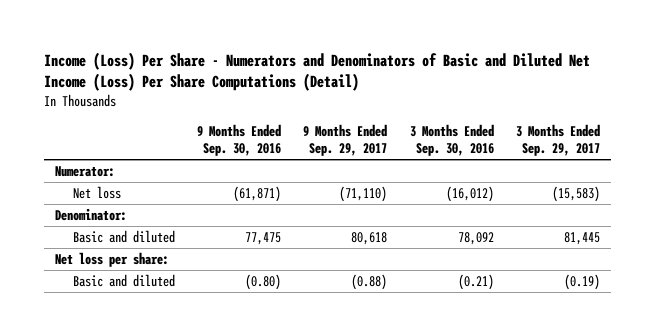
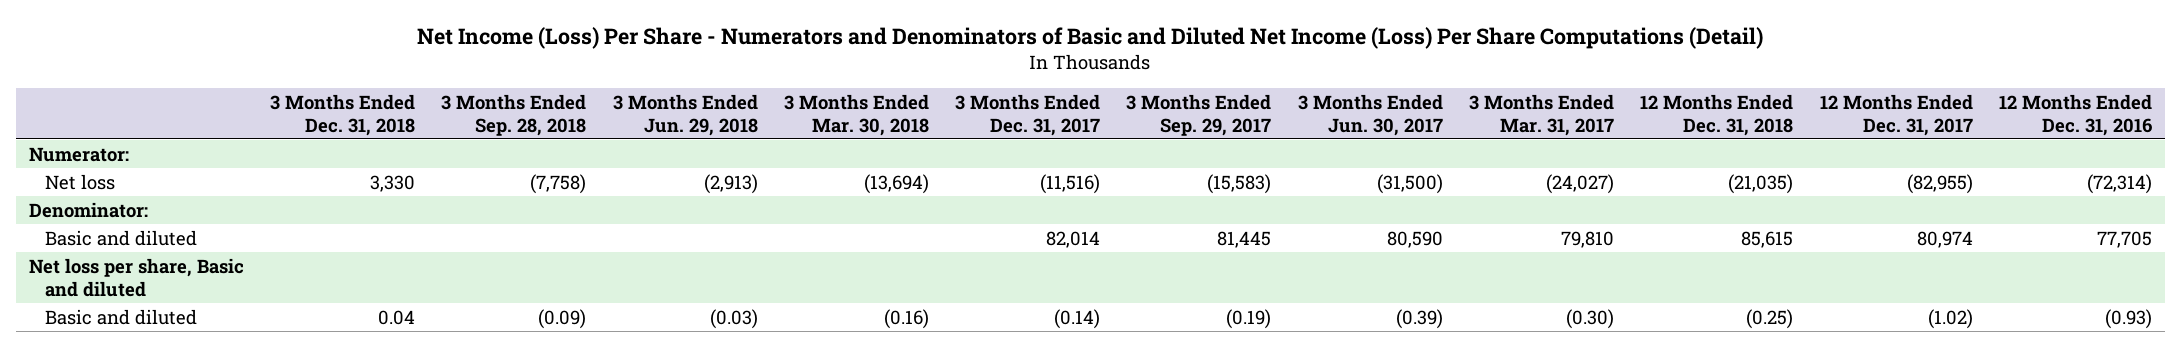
- Income (Loss) Per Share - Numerators and Denominators of Basic and Diluted Net Income (Loss) Per Share Computations (Detail)
+ Net Income (Loss) Per Share - Numerators and Denominators of Basic and Diluted Net Income (Loss) Per Share Computations (Detail)
- | 9 Months Ended Sep. 30, 2016 | 9 Months Ended Sep. 29, 2017 | 3 Months Ended Sep. 30, 2016 | 3 Months Ended Sep. 29, 2017
+ | 3 Months Ended Dec. 31, 2018 | 3 Months Ended Sep. 28, 2018 | 3 Months Ended Jun. 29, 2018 | 3 Months Ended Mar. 30, 2018 | 3 Months Ended Dec. 31, 2017 | 3 Months Ended Sep. 29, 2017 | 3 Months Ended Jun. 30, 2017 | 3 Months Ended Mar. 31, 2017 | 12 Months Ended Dec. 31, 2018 | 12 Months Ended Dec. 31, 2017 | 12 Months Ended Dec. 31, 2016
- Net loss per share:
+ Net loss per share, Basic and diluted

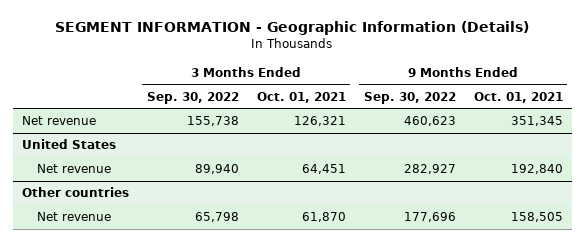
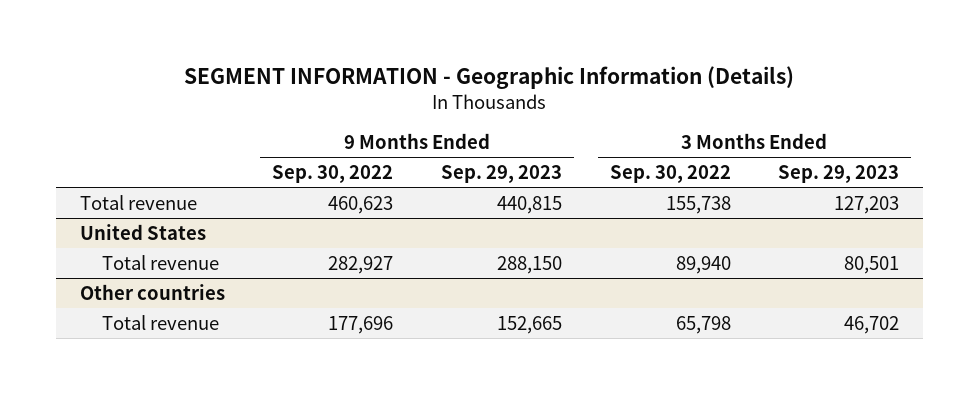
- | 3 Months Ended Sep. 30, 2022 | 3 Months Ended Oct. 01, 2021 | 9 Months Ended Sep. 30, 2022 | 9 Months Ended Oct. 01, 2021
+ | 9 Months Ended Sep. 30, 2022 | 9 Months Ended Sep. 29, 2023 | 3 Months Ended Sep. 30, 2022 | 3 Months Ended Sep. 29, 2023
- Net revenue | 155,738 | 126,321 | 460,623 | 351,345
+ Total revenue | 460,623 | 440,815 | 155,738 | 127,203
@ United States
- Net revenue | 89,940 | 64,451 | 282,927 | 192,840
+ Total revenue | 282,927 | 288,150 | 89,940 | 80,501
@ Other countries
- Net revenue | 65,798 | 61,870 | 177,696 | 158,505
+ Total revenue | 177,696 | 152,665 | 65,798 | 46,702

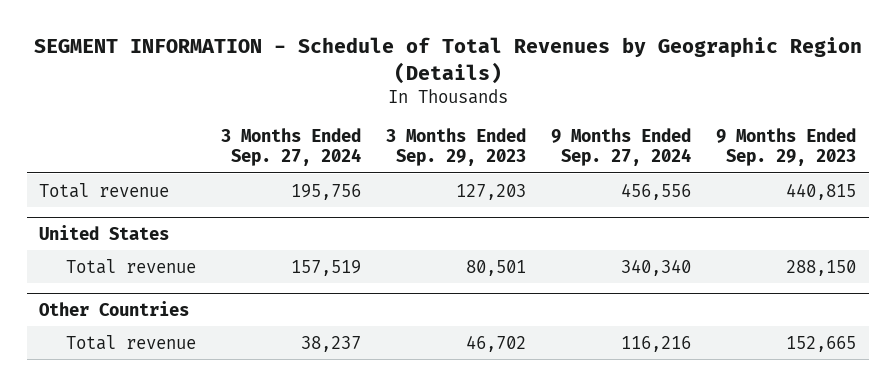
- SEGMENT INFORMATION - Geographic Information (Details)
+ SEGMENT INFORMATION - Schedule of Total Revenues by Geographic Region (Details)
- | 9 Months Ended Sep. 30, 2022 | 9 Months Ended Sep. 29, 2023 | 3 Months Ended Sep. 30, 2022 | 3 Months Ended Sep. 29, 2023
+ | 3 Months Ended Sep. 27, 2024 | 3 Months Ended Sep. 29, 2023 | 9 Months Ended Sep. 27, 2024 | 9 Months Ended Sep. 29, 2023
- Other countries
+ Other Countries

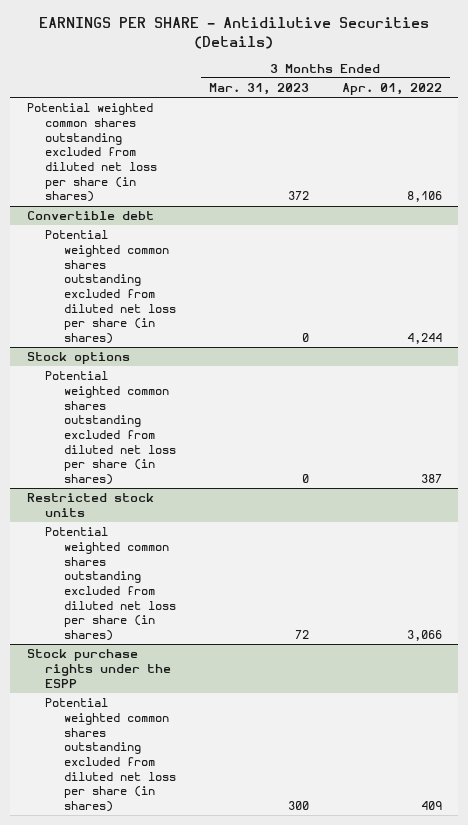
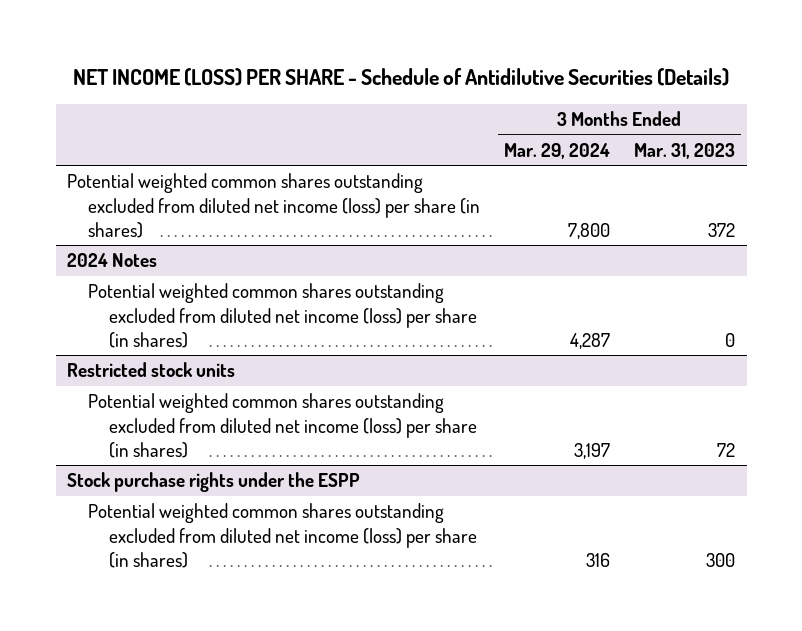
- EARNINGS PER SHARE - Antidilutive Securities (Details)
+ NET INCOME (LOSS) PER SHARE - Schedule of Antidilutive Securities (Details)
- | 3 Months Ended Mar. 31, 2023 | 3 Months Ended Apr. 01, 2022
+ | 3 Months Ended Mar. 29, 2024 | 3 Months Ended Mar. 31, 2023
- Potential weighted common shares outstanding excluded from diluted net loss per share (in shares) | 372 | 8,106
- Convertible debt
- Potential weighted common shares outstanding excluded from diluted net loss per share (in shares) | 0 | 4,244
- Stock options
- Potential weighted common shares outstanding excluded from diluted net loss per share (in shares) | 0 | 387
+ Potential weighted common shares outstanding excluded from diluted net income (loss) per share (in shares) | 7,800 | 372
+ 2024 Notes
+ Potential weighted common shares outstanding excluded from diluted net income (loss) per share (in shares) | 4,287 | 0
@ Restricted stock units
- Potential weighted common shares outstanding excluded from diluted net loss per share (in shares) | 72 | 3,066
+ Potential weighted common shares outstanding excluded from diluted net income (loss) per share (in shares) | 3,197 | 72
@ Stock purchase rights under the ESPP
- Potential weighted common shares outstanding excluded from diluted net loss per share (in shares) | 300 | 409
+ Potential weighted common shares outstanding excluded from diluted net income (loss) per share (in shares) | 316 | 300

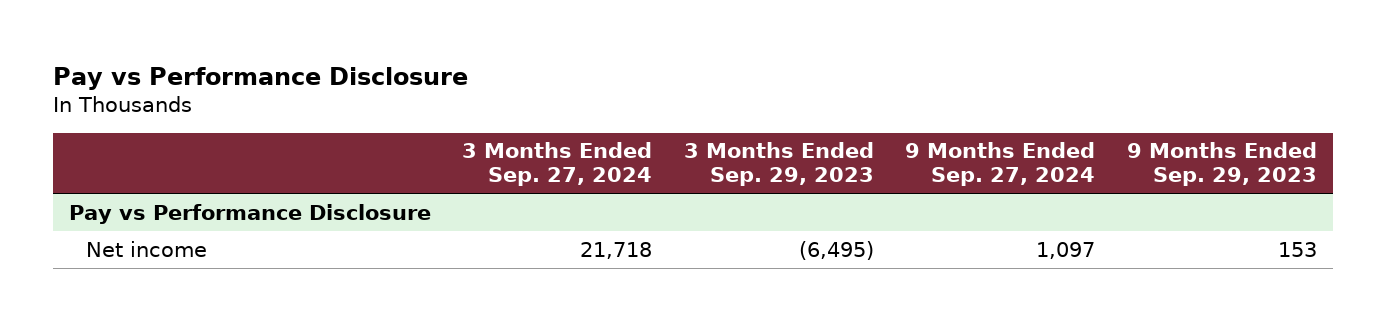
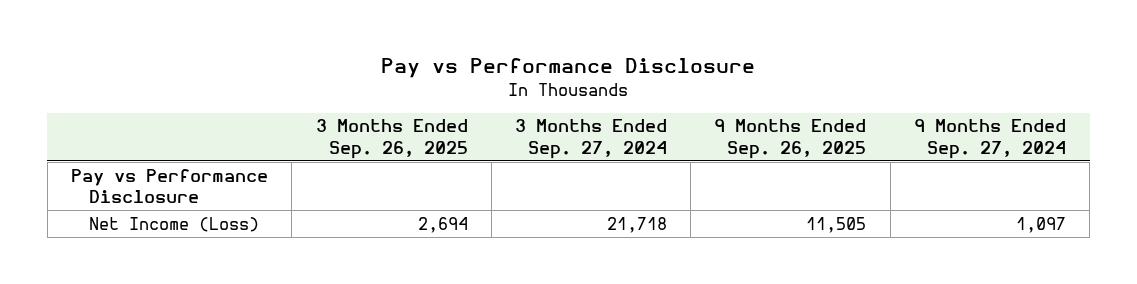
- | 3 Months Ended Sep. 27, 2024 | 3 Months Ended Sep. 29, 2023 | 9 Months Ended Sep. 27, 2024 | 9 Months Ended Sep. 29, 2023
+ | 3 Months Ended Sep. 26, 2025 | 3 Months Ended Sep. 27, 2024 | 9 Months Ended Sep. 26, 2025 | 9 Months Ended Sep. 27, 2024
- Net income | 21,718 | (6,495) | 1,097 | 153
+ Net Income (Loss) | 2,694 | 21,718 | 11,505 | 1,097

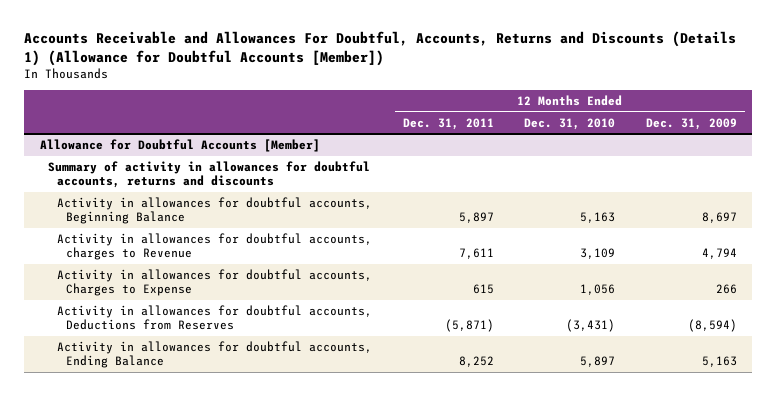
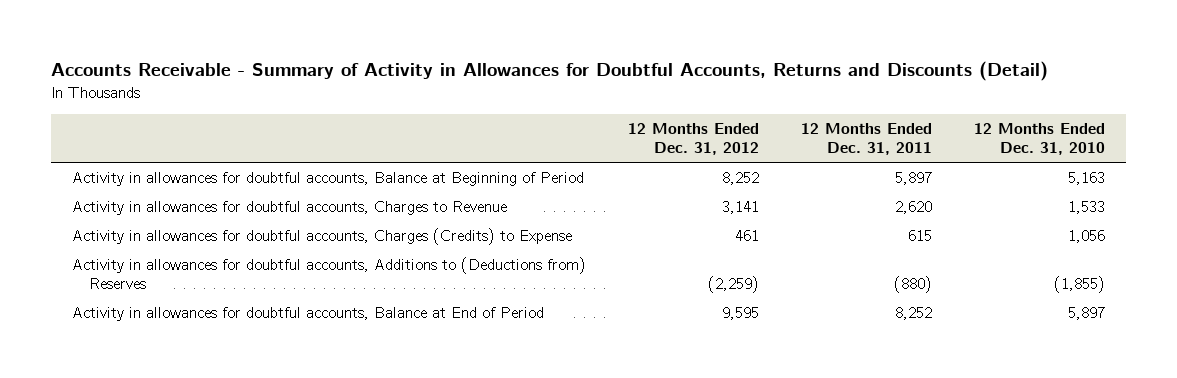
- Accounts Receivable and Allowances For Doubtful, Accounts, Returns and Discounts (Details 1) (Allowance for Doubtful Accounts [Member])
+ Accounts Receivable - Summary of Activity in Allowances for Doubtful Accounts, Returns and Discounts (Detail)
- | 12 Months Ended Dec. 31, 2011 | 12 Months Ended Dec. 31, 2010 | 12 Months Ended Dec. 31, 2009
+ | 12 Months Ended Dec. 31, 2012 | 12 Months Ended Dec. 31, 2011 | 12 Months Ended Dec. 31, 2010
- Allowance for Doubtful Accounts [Member]
- Summary of activity in allowances for doubtful accounts, returns and discounts
- Activity in allowances for doubtful accounts, Beginning Balance | 5,897 | 5,163 | 8,697
- Activity in allowances for doubtful accounts, charges to Revenue | 7,611 | 3,109 | 4,794
- Activity in allowances for doubtful accounts, Charges to Expense | 615 | 1,056 | 266
- Activity in allowances for doubtful accounts, Deductions from Reserves | (5,871) | (3,431) | (8,594)
- Activity in allowances for doubtful accounts, Ending Balance | 8,252 | 5,897 | 5,163
+ Activity in allowances for doubtful accounts, Balance at Beginning of Period | 8,252 | 5,897 | 5,163
+ Activity in allowances for doubtful accounts, Charges to Revenue | 3,141 | 2,620 | 1,533
+ Activity in allowances for doubtful accounts, Charges (Credits) to Expense | 461 | 615 | 1,056
+ Activity in allowances for doubtful accounts, Additions to (Deductions from) Reserves | (2,259) | (880) | (1,855)
+ Activity in allowances for doubtful accounts, Balance at End of Period | 9,595 | 8,252 | 5,897

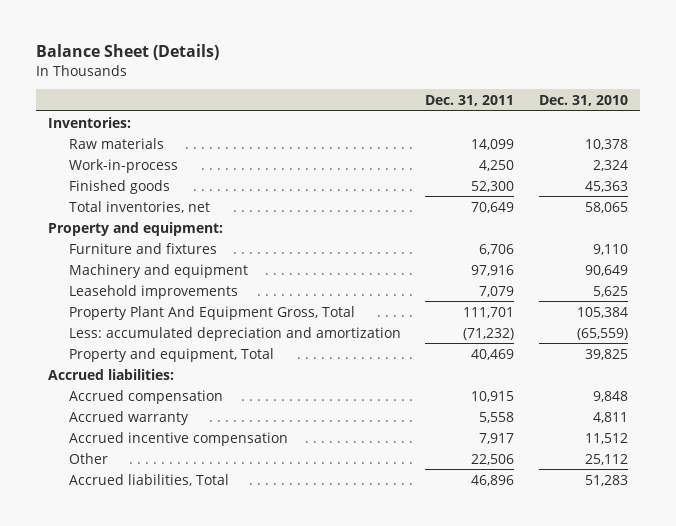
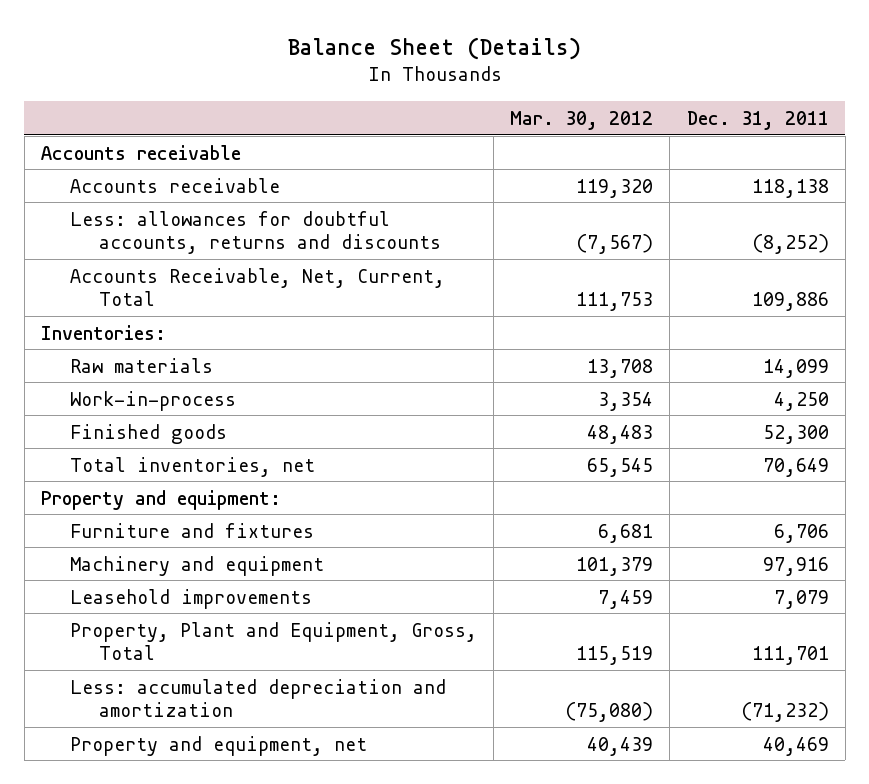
- | Dec. 31, 2011 | Dec. 31, 2010
+ | Mar. 30, 2012 | Dec. 31, 2011
+ Accounts receivable
+ Accounts receivable | 119,320 | 118,138
+ Less: allowances for doubtful accounts, returns and discounts | (7,567) | (8,252)
+ Accounts Receivable, Net, Current, Total | 111,753 | 109,886
- Property Plant And Equipment Gross, Total | 111,701 | 105,384
+ Property, Plant and Equipment, Gross, Total | 115,519 | 111,701
- Property and equipment, Total | 40,469 | 39,825
- Accrued liabilities:
- Accrued compensation | 10,915 | 9,848
- Accrued warranty | 5,558 | 4,811
- Accrued incentive compensation | 7,917 | 11,512
- Other | 22,506 | 25,112
- Accrued liabilities, Total | 46,896 | 51,283
+ Property and equipment, net | 40,439 | 40,469

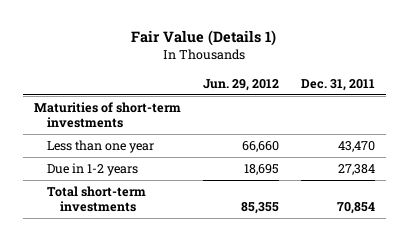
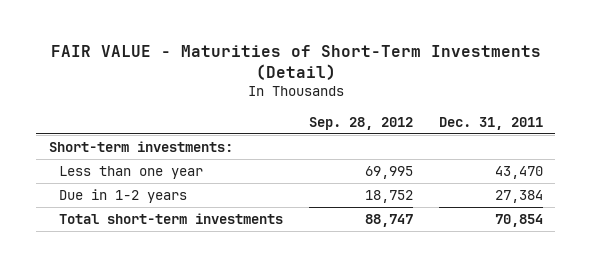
- Fair Value (Details 1)
+ FAIR VALUE - Maturities of Short-Term Investments (Detail)
- | Jun. 29, 2012 | Dec. 31, 2011
+ | Sep. 28, 2012 | Dec. 31, 2011
- Maturities of short-term investments
+ Short-term investments:

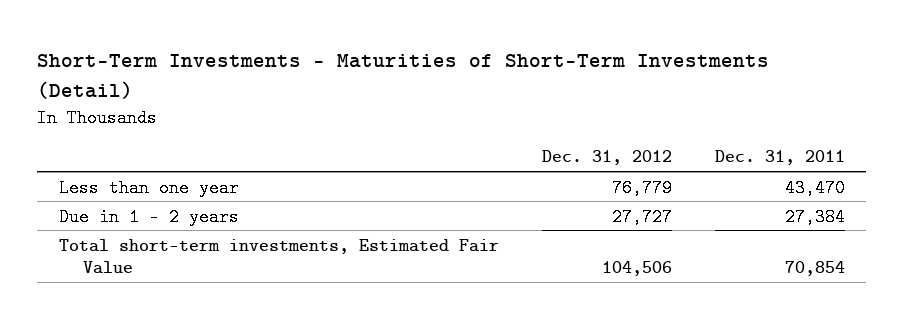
- FAIR VALUE - Maturities of Short-Term Investments (Detail)
+ Short-Term Investments - Maturities of Short-Term Investments (Detail)
- | Sep. 28, 2012 | Dec. 31, 2011
+ | Dec. 31, 2012 | Dec. 31, 2011
- Short-term investments:
- Due in 1-2 years | 18,752 | 27,384
- Total short-term investments | 88,747 | 70,854
+ Due in 1 - 2 years | 27,727 | 27,384
+ Total short-term investments, Estimated Fair Value | 104,506 | 70,854

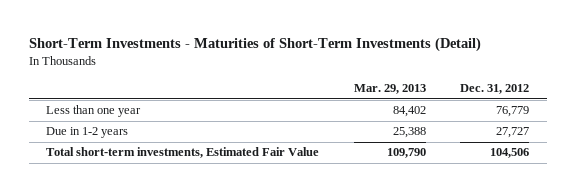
- | Dec. 31, 2012 | Dec. 31, 2011
+ | Mar. 29, 2013 | Dec. 31, 2012
- Due in 1 - 2 years | 27,727 | 27,384
+ Due in 1-2 years | 25,388 | 27,727

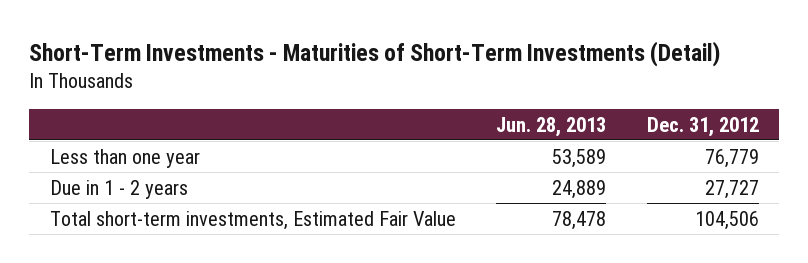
- | Mar. 29, 2013 | Dec. 31, 2012
+ | Jun. 28, 2013 | Dec. 31, 2012
- Due in 1-2 years | 25,388 | 27,727
+ Due in 1 - 2 years | 24,889 | 27,727

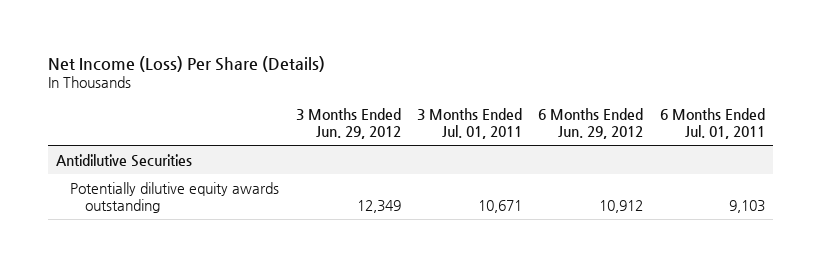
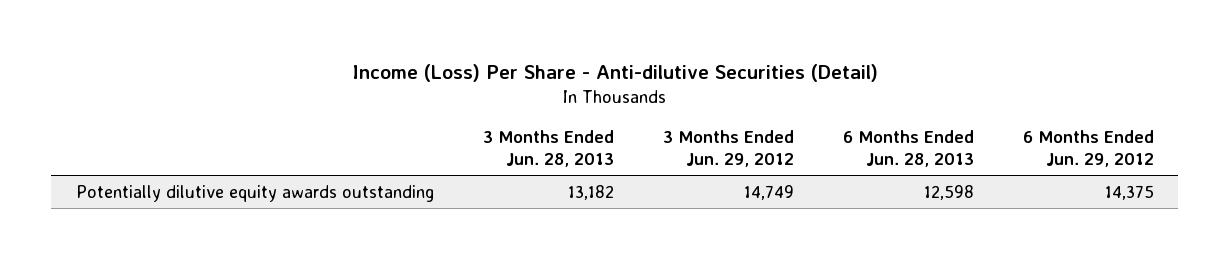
- Net Income (Loss) Per Share (Details)
+ Income (Loss) Per Share - Anti-dilutive Securities (Detail)
- | 3 Months Ended Jun. 29, 2012 | 3 Months Ended Jul. 01, 2011 | 6 Months Ended Jun. 29, 2012 | 6 Months Ended Jul. 01, 2011
+ | 3 Months Ended Jun. 28, 2013 | 3 Months Ended Jun. 29, 2012 | 6 Months Ended Jun. 28, 2013 | 6 Months Ended Jun. 29, 2012
- Antidilutive Securities
- Potentially dilutive equity awards outstanding | 12,349 | 10,671 | 10,912 | 9,103
+ Potentially dilutive equity awards outstanding | 13,182 | 14,749 | 12,598 | 14,375

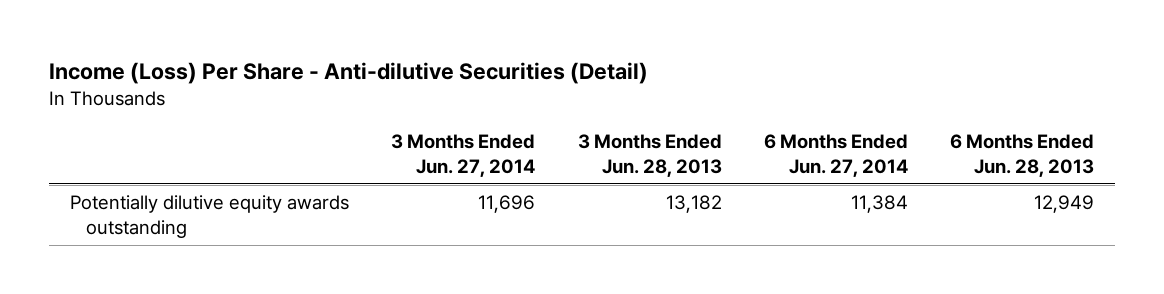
- | 3 Months Ended Jun. 28, 2013 | 3 Months Ended Jun. 29, 2012 | 6 Months Ended Jun. 28, 2013 | 6 Months Ended Jun. 29, 2012
+ | 3 Months Ended Jun. 27, 2014 | 3 Months Ended Jun. 28, 2013 | 6 Months Ended Jun. 27, 2014 | 6 Months Ended Jun. 28, 2013
- Potentially dilutive equity awards outstanding | 13,182 | 14,749 | 12,598 | 14,375
+ Potentially dilutive equity awards outstanding | 11,696 | 13,182 | 11,384 | 12,949

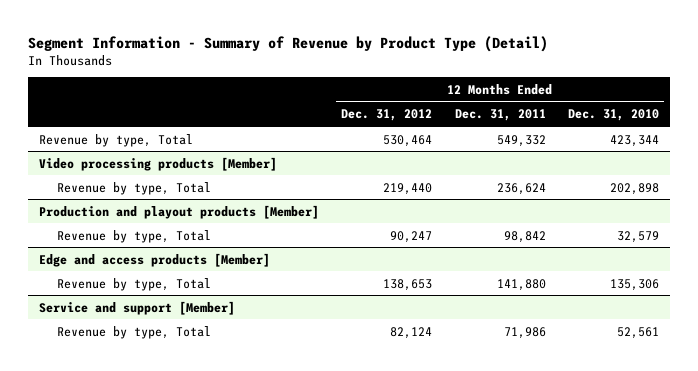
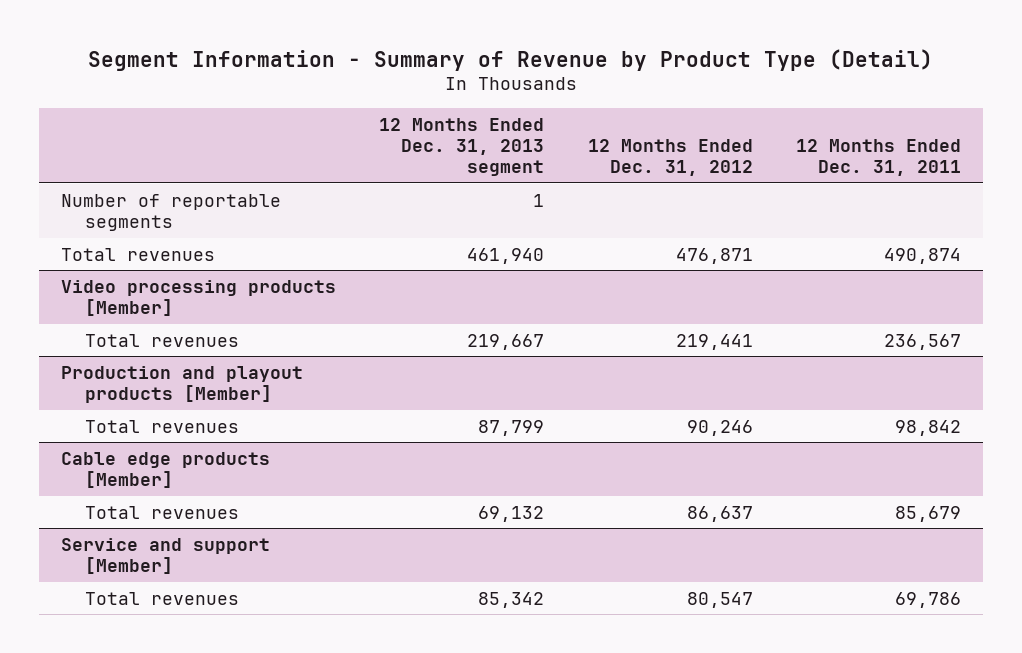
- | 12 Months Ended Dec. 31, 2012 | 12 Months Ended Dec. 31, 2011 | 12 Months Ended Dec. 31, 2010
+ | 12 Months Ended Dec. 31, 2013 segment | 12 Months Ended Dec. 31, 2012 | 12 Months Ended Dec. 31, 2011
- Revenue by type, Total | 530,464 | 549,332 | 423,344
+ Number of reportable segments | 1 | |
+ Total revenues | 461,940 | 476,871 | 490,874
@ Video processing products [Member]
- Revenue by type, Total | 219,440 | 236,624 | 202,898
+ Total revenues | 219,667 | 219,441 | 236,567
@ Production and playout products [Member]
- Revenue by type, Total | 90,247 | 98,842 | 32,579
- Edge and access products [Member]
- Revenue by type, Total | 138,653 | 141,880 | 135,306
@ Production and playout products [Member]
+ Total revenues | 87,799 | 90,246 | 98,842
+ Cable edge products [Member]
+ Total revenues | 69,132 | 86,637 | 85,679
@ Service and support [Member]
- Revenue by type, Total | 82,124 | 71,986 | 52,561
+ Total revenues | 85,342 | 80,547 | 69,786

